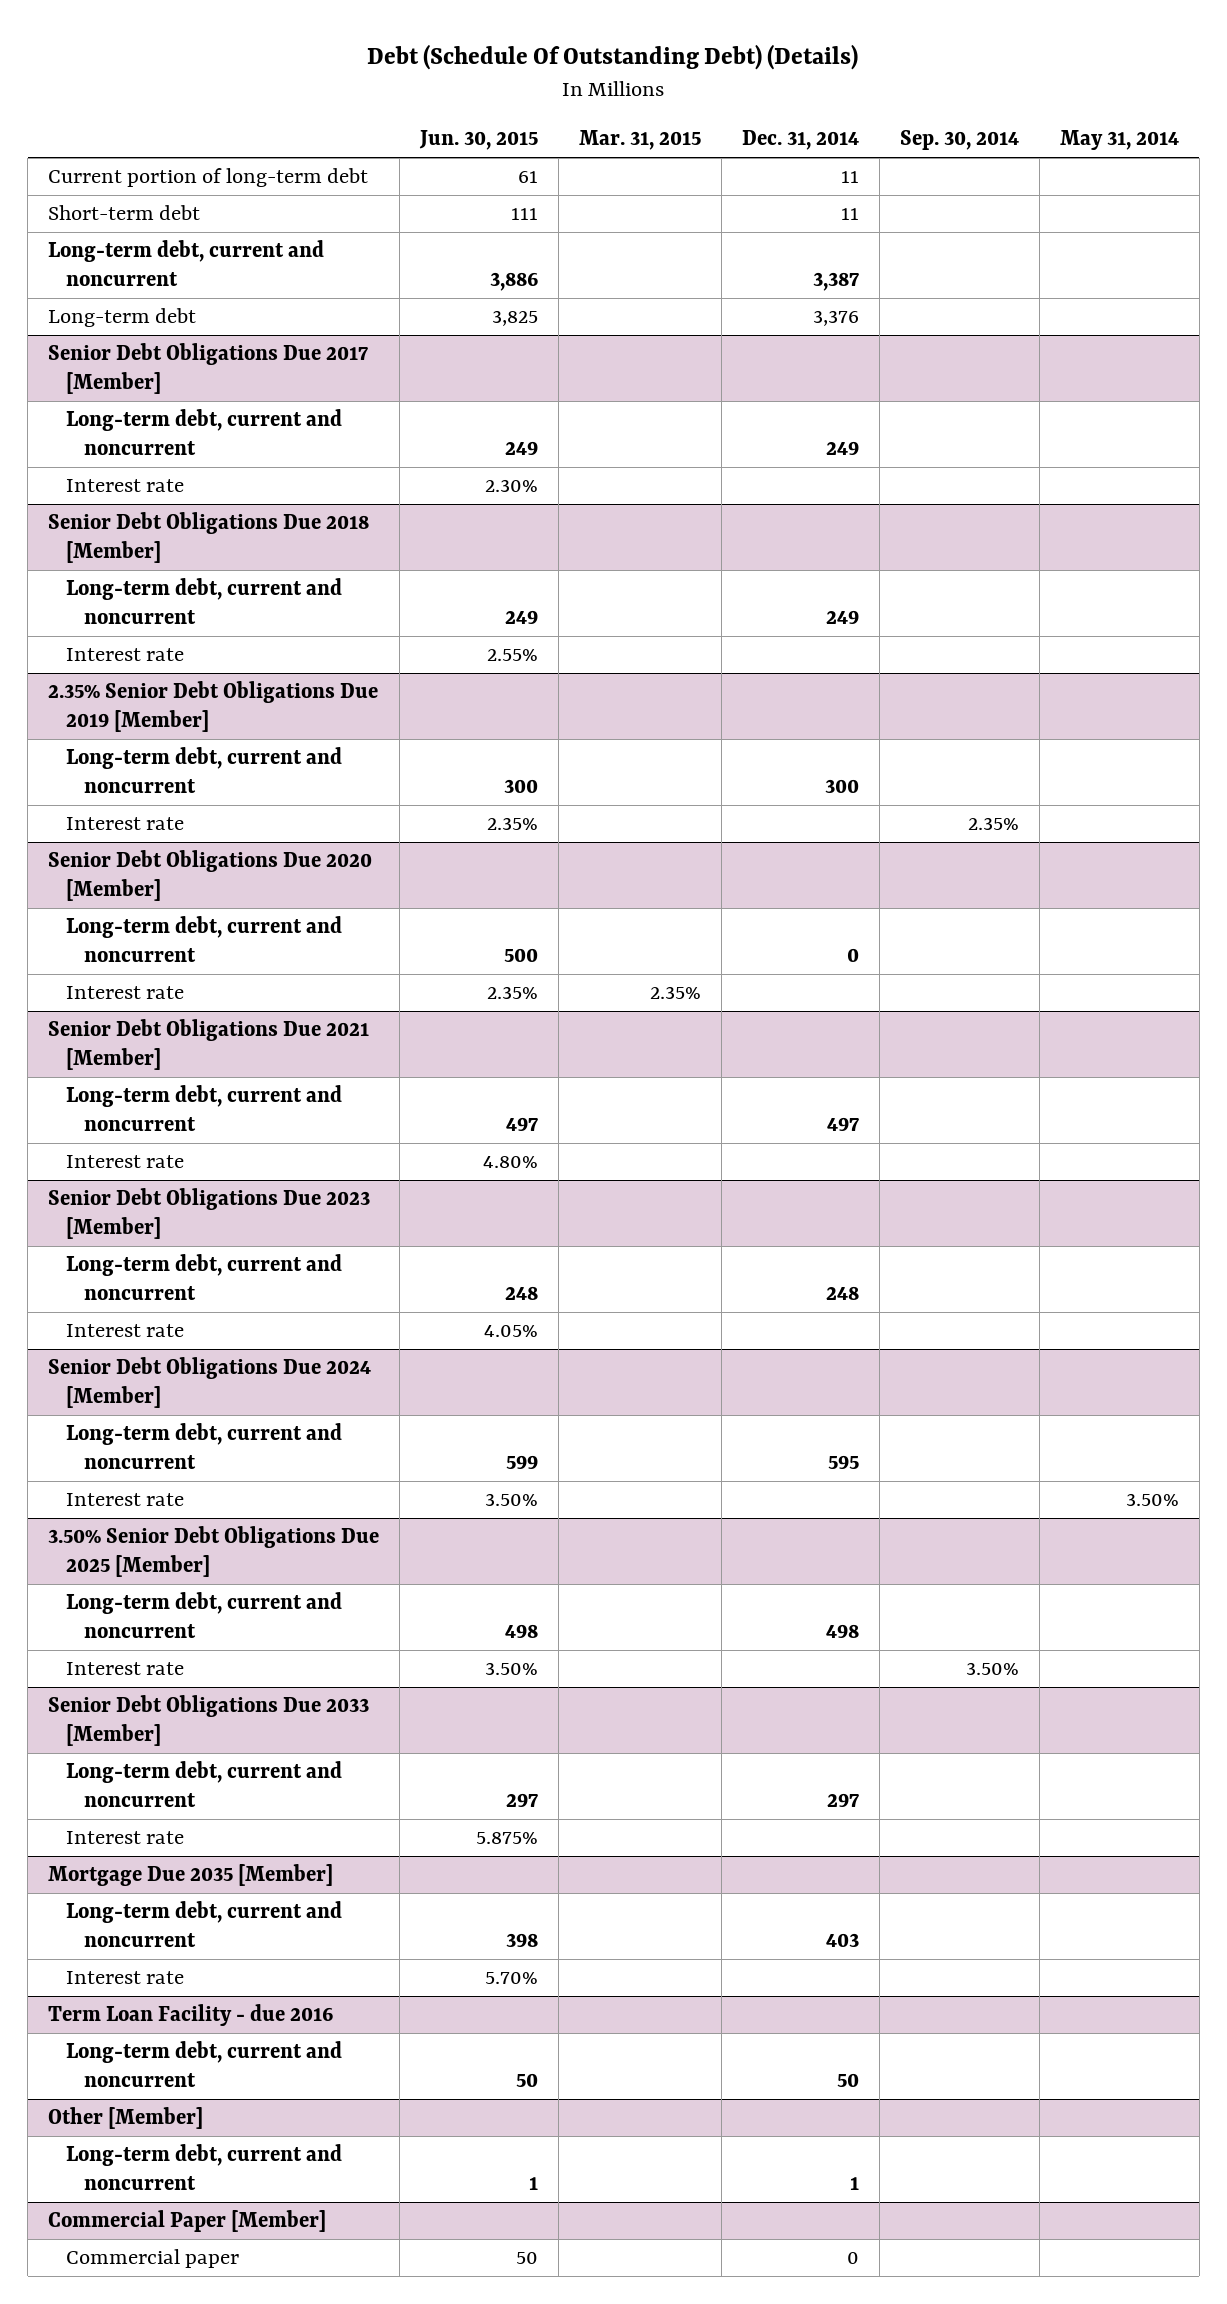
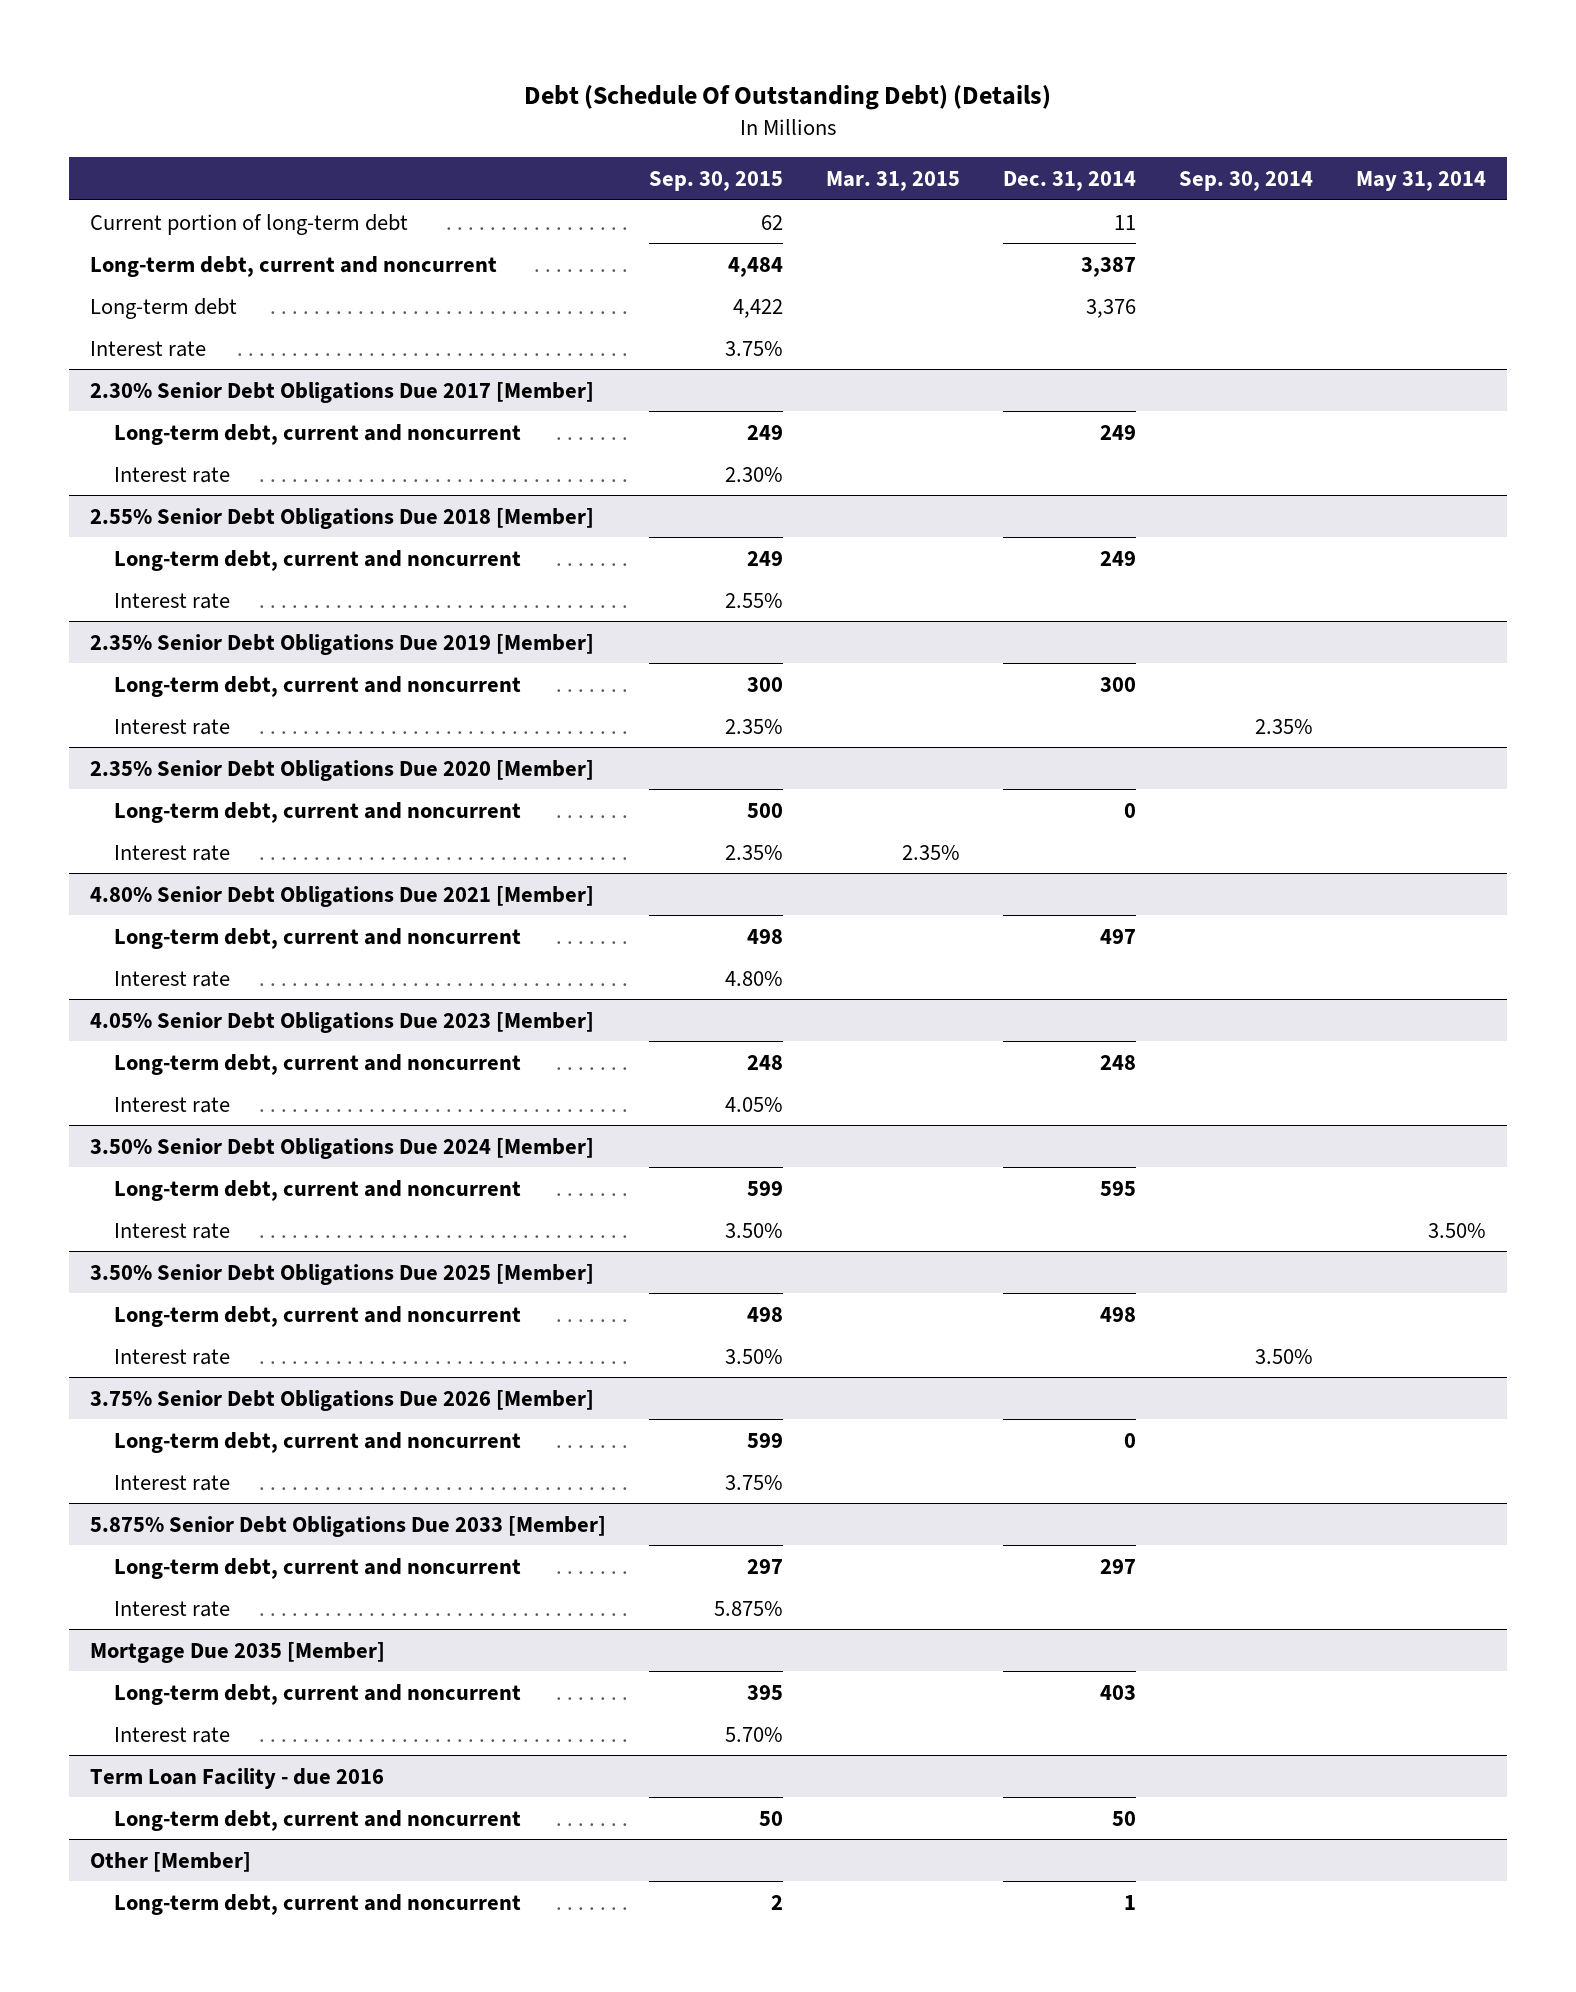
- | Jun. 30, 2015 | Mar. 31, 2015 | Dec. 31, 2014 | Sep. 30, 2014 | May 31, 2014
+ | Sep. 30, 2015 | Mar. 31, 2015 | Dec. 31, 2014 | Sep. 30, 2014 | May 31, 2014
- Short-term debt | 111 | | 11 | |
- Senior Debt Obligations Due 2017 [Member]
+ Interest rate | 3.75% | | | |
+ 2.30% Senior Debt Obligations Due 2017 [Member]
- Senior Debt Obligations Due 2018 [Member]
+ 2.55% Senior Debt Obligations Due 2018 [Member]
- Senior Debt Obligations Due 2020 [Member]
+ 2.35% Senior Debt Obligations Due 2020 [Member]
- Senior Debt Obligations Due 2021 [Member]
+ 4.80% Senior Debt Obligations Due 2021 [Member]
- Senior Debt Obligations Due 2023 [Member]
+ 4.05% Senior Debt Obligations Due 2023 [Member]
- Senior Debt Obligations Due 2024 [Member]
+ 3.50% Senior Debt Obligations Due 2024 [Member]
- Senior Debt Obligations Due 2033 [Member]
+ 3.75% Senior Debt Obligations Due 2026 [Member]
+ Long-term debt, current and noncurrent | 599 | | 0 | |
+ Interest rate | 3.75% | | | |
+ 5.875% Senior Debt Obligations Due 2033 [Member]
- Commercial Paper [Member]
- Commercial paper | 50 | | 0 | |

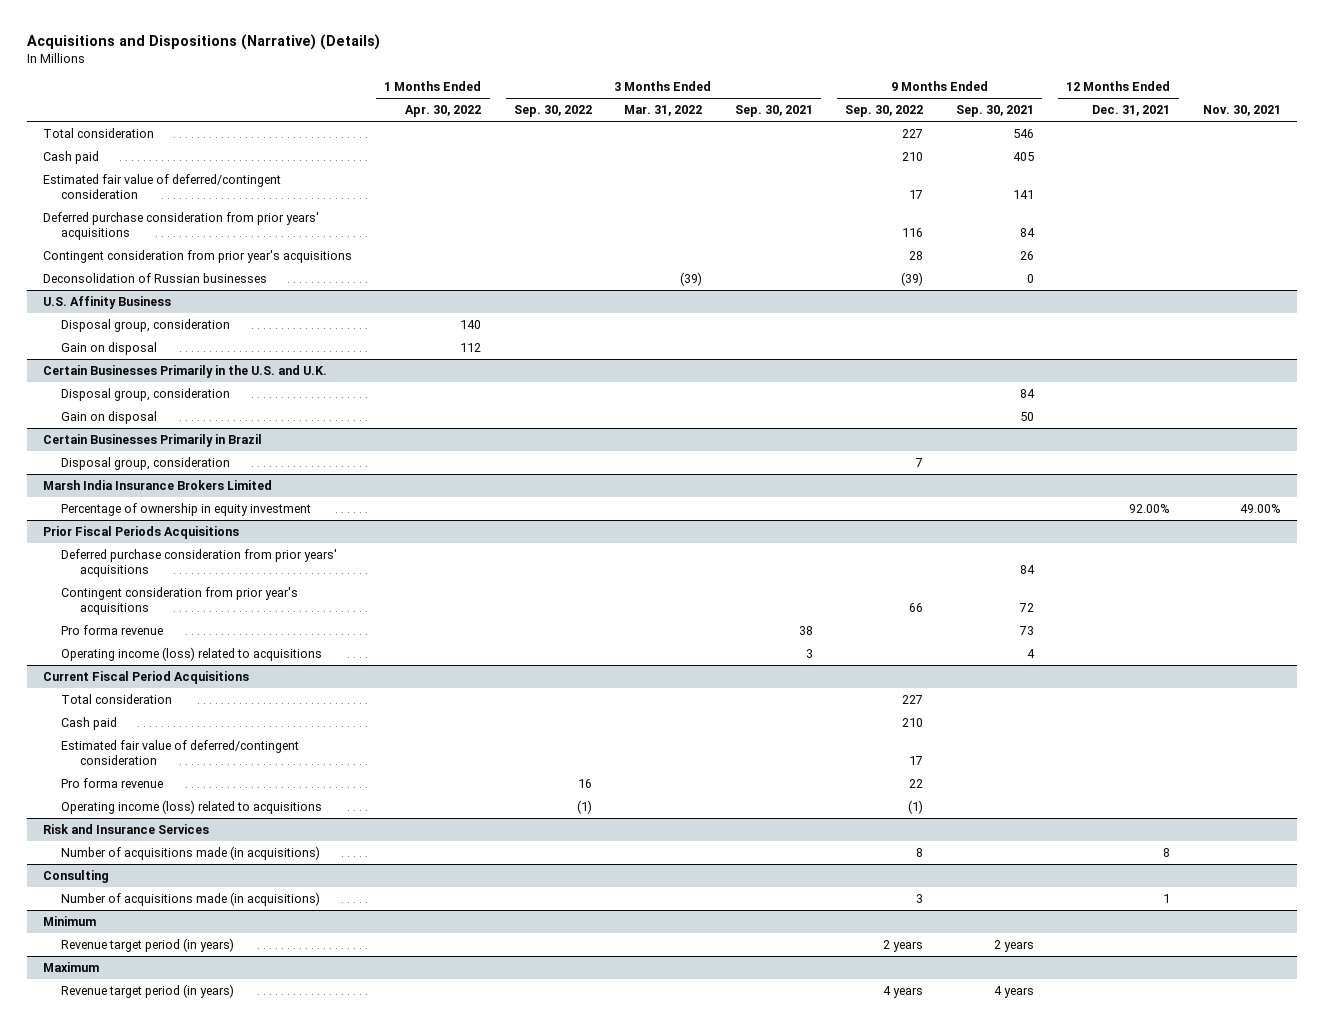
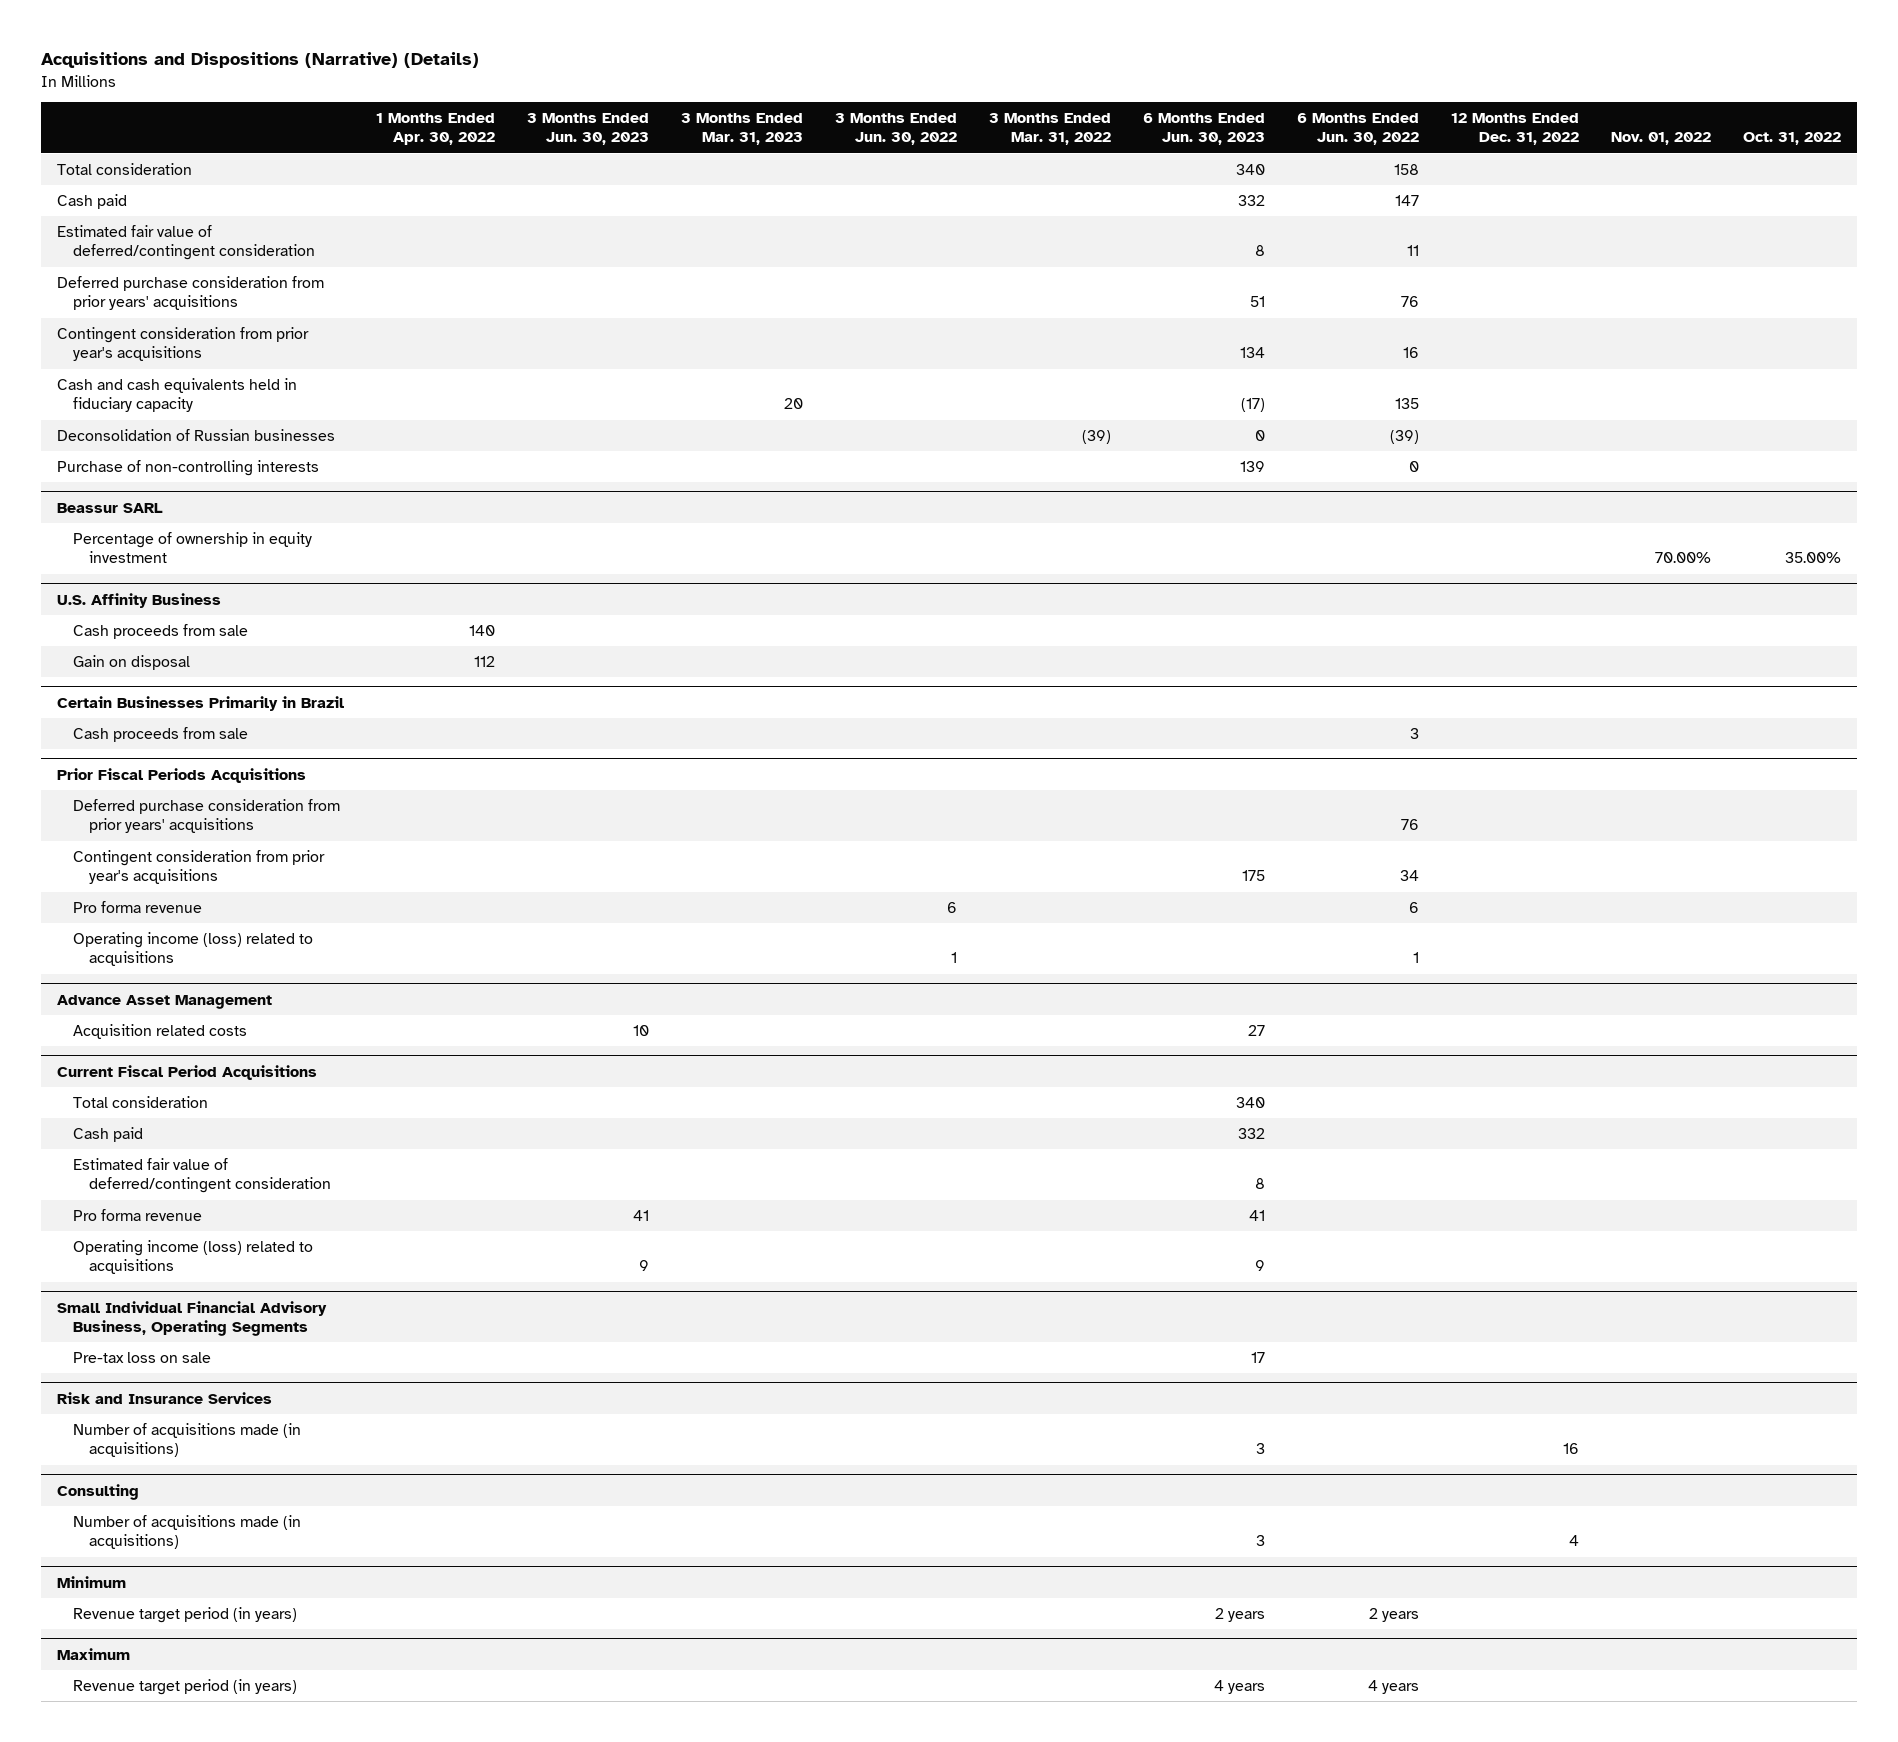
- | 1 Months Ended Apr. 30, 2022 | 3 Months Ended Sep. 30, 2022 | 3 Months Ended Mar. 31, 2022 | 3 Months Ended Sep. 30, 2021 | 9 Months Ended Sep. 30, 2022 | 9 Months Ended Sep. 30, 2021 | 12 Months Ended Dec. 31, 2021 | Nov. 30, 2021
+ | 1 Months Ended Apr. 30, 2022 | 3 Months Ended Jun. 30, 2023 | 3 Months Ended Mar. 31, 2023 | 3 Months Ended Jun. 30, 2022 | 3 Months Ended Mar. 31, 2022 | 6 Months Ended Jun. 30, 2023 | 6 Months Ended Jun. 30, 2022 | 12 Months Ended Dec. 31, 2022 | Nov. 01, 2022 | Oct. 31, 2022
+ Cash and cash equivalents held in fiduciary capacity | | | 20 | | | (17) | 135 | | |
+ Purchase of non-controlling interests | | | | | | 139 | 0 | | |
+ Beassur SARL
+ Percentage of ownership in equity investment | | | | | | | | | 70.00% | 35.00%
@ U.S. Affinity Business
- Disposal group, consideration | 140 | | | | | | |
+ Cash proceeds from sale | 140 | | | | | | | | |
- Certain Businesses Primarily in the U.S. and U.K.
- Disposal group, consideration | | | | | | 84 | |
- Gain on disposal | | | | | | 50 | |
@ Certain Businesses Primarily in Brazil
- Disposal group, consideration | | | | | 7 | | |
- Marsh India Insurance Brokers Limited
- Percentage of ownership in equity investment | | | | | | | 92.00% | 49.00%
@ Certain Businesses Primarily in Brazil
+ Cash proceeds from sale | | | | | | | 3 | | |
+ Advance Asset Management
+ Acquisition related costs | | 10 | | | | 27 | | | |
+ Small Individual Financial Advisory Business, Operating Segments
+ Pre-tax loss on sale | | | | | | 17 | | | |

